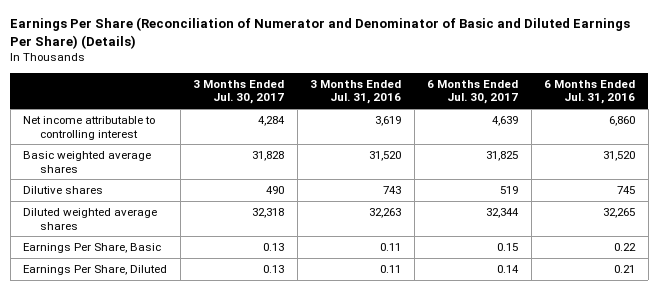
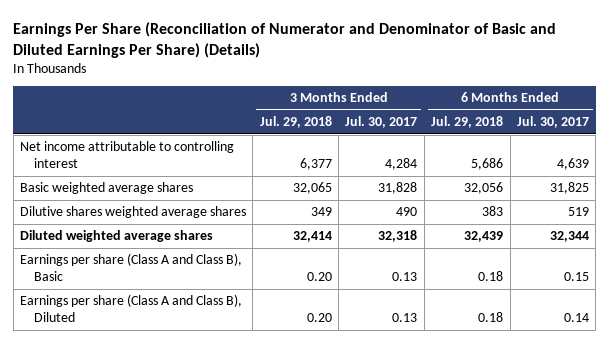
- | 3 Months Ended Jul. 30, 2017 | 3 Months Ended Jul. 31, 2016 | 6 Months Ended Jul. 30, 2017 | 6 Months Ended Jul. 31, 2016
+ | 3 Months Ended Jul. 29, 2018 | 3 Months Ended Jul. 30, 2017 | 6 Months Ended Jul. 29, 2018 | 6 Months Ended Jul. 30, 2017
- Dilutive shares | 490 | 743 | 519 | 745
+ Dilutive shares weighted average shares | 349 | 490 | 383 | 519
- Earnings Per Share, Basic | 0.13 | 0.11 | 0.15 | 0.22
- Earnings Per Share, Diluted | 0.13 | 0.11 | 0.14 | 0.21
+ Earnings per share (Class A and Class B), Basic | 0.20 | 0.13 | 0.18 | 0.15
+ Earnings per share (Class A and Class B), Diluted | 0.20 | 0.13 | 0.18 | 0.14

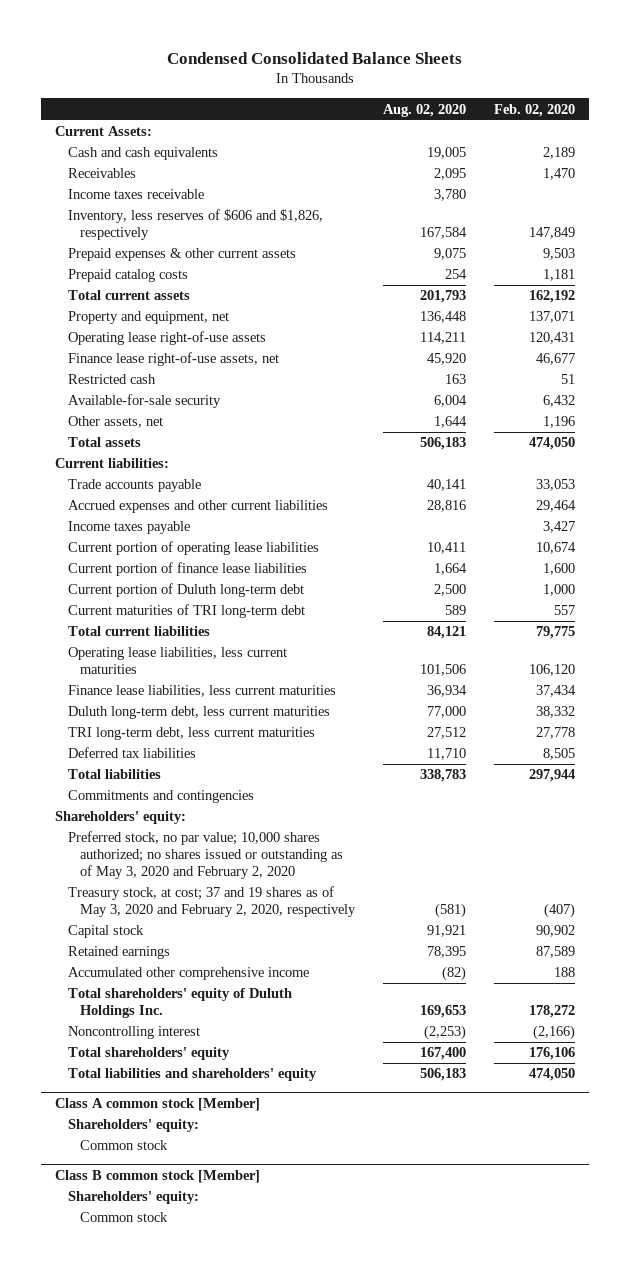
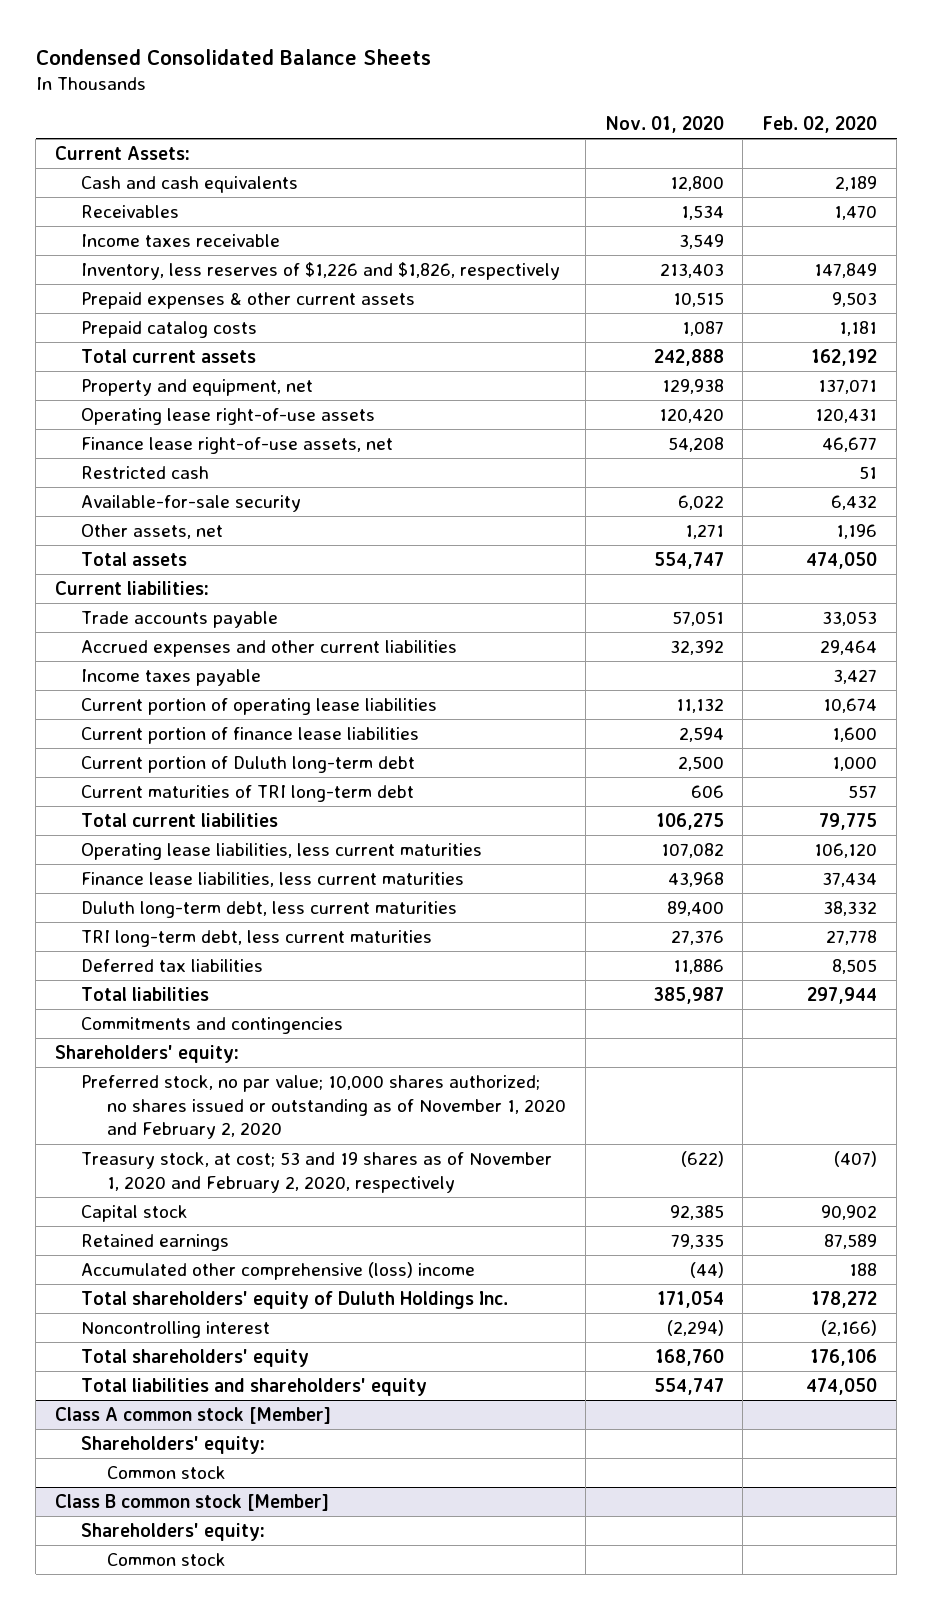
- | Aug. 02, 2020 | Feb. 02, 2020
+ | Nov. 01, 2020 | Feb. 02, 2020
- Inventory, less reserves of $606 and $1,826, respectively | 167,584 | 147,849
+ Inventory, less reserves of $1,226 and $1,826, respectively | 213,403 | 147,849
- Preferred stock, no par value; 10,000 shares authorized; no shares issued or outstanding as of May 3, 2020 and February 2, 2020
- Treasury stock, at cost; 37 and 19 shares as of May 3, 2020 and February 2, 2020, respectively | (581) | (407)
+ Preferred stock, no par value; 10,000 shares authorized; no shares issued or outstanding as of November 1, 2020 and February 2, 2020
+ Treasury stock, at cost; 53 and 19 shares as of November 1, 2020 and February 2, 2020, respectively | (622) | (407)
- Accumulated other comprehensive income | (82) | 188
+ Accumulated other comprehensive (loss) income | (44) | 188

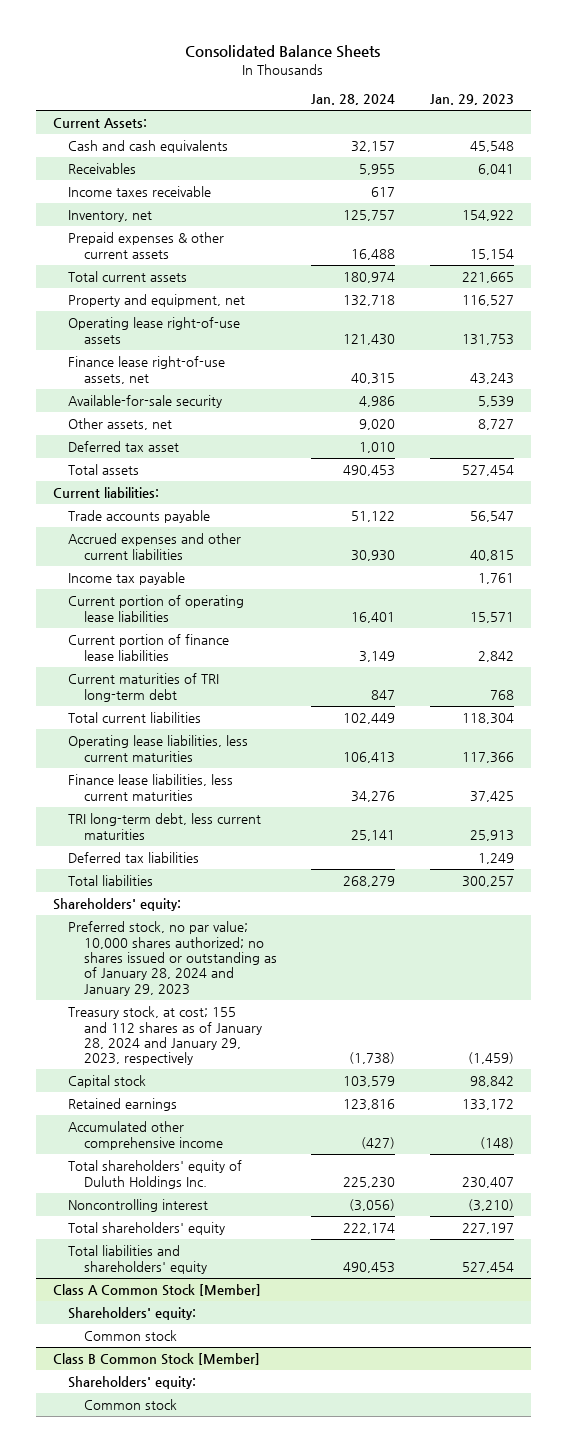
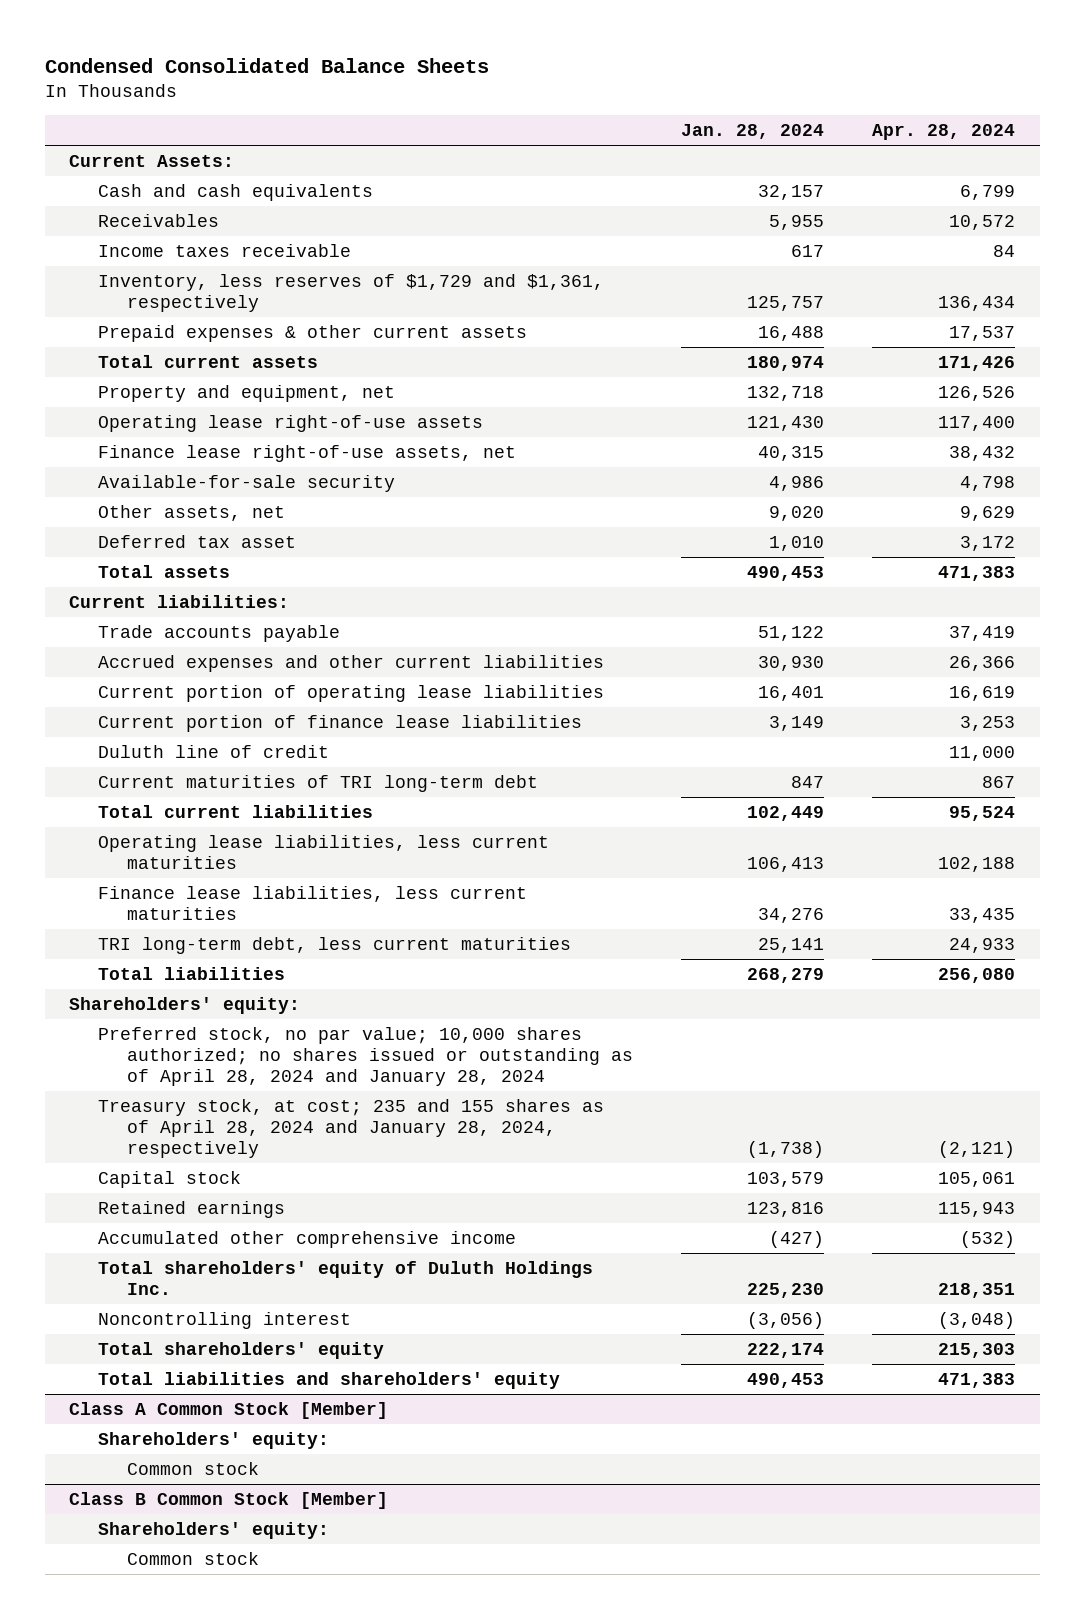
- Consolidated Balance Sheets
+ Condensed Consolidated Balance Sheets
- | Jan. 28, 2024 | Jan. 29, 2023
+ | Jan. 28, 2024 | Apr. 28, 2024
- Inventory, net | 125,757 | 154,922
+ Inventory, less reserves of $1,729 and $1,361, respectively | 125,757 | 136,434
- Income tax payable | | 1,761
+ Duluth line of credit | | 11,000
- Deferred tax liabilities | | 1,249
- Preferred stock, no par value; 10,000 shares authorized; no shares issued or outstanding as of January 28, 2024 and January 29, 2023
- Treasury stock, at cost; 155 and 112 shares as of January 28, 2024 and January 29, 2023, respectively | (1,738) | (1,459)
+ Preferred stock, no par value; 10,000 shares authorized; no shares issued or outstanding as of April 28, 2024 and January 28, 2024
+ Treasury stock, at cost; 235 and 155 shares as of April 28, 2024 and January 28, 2024, respectively | (1,738) | (2,121)

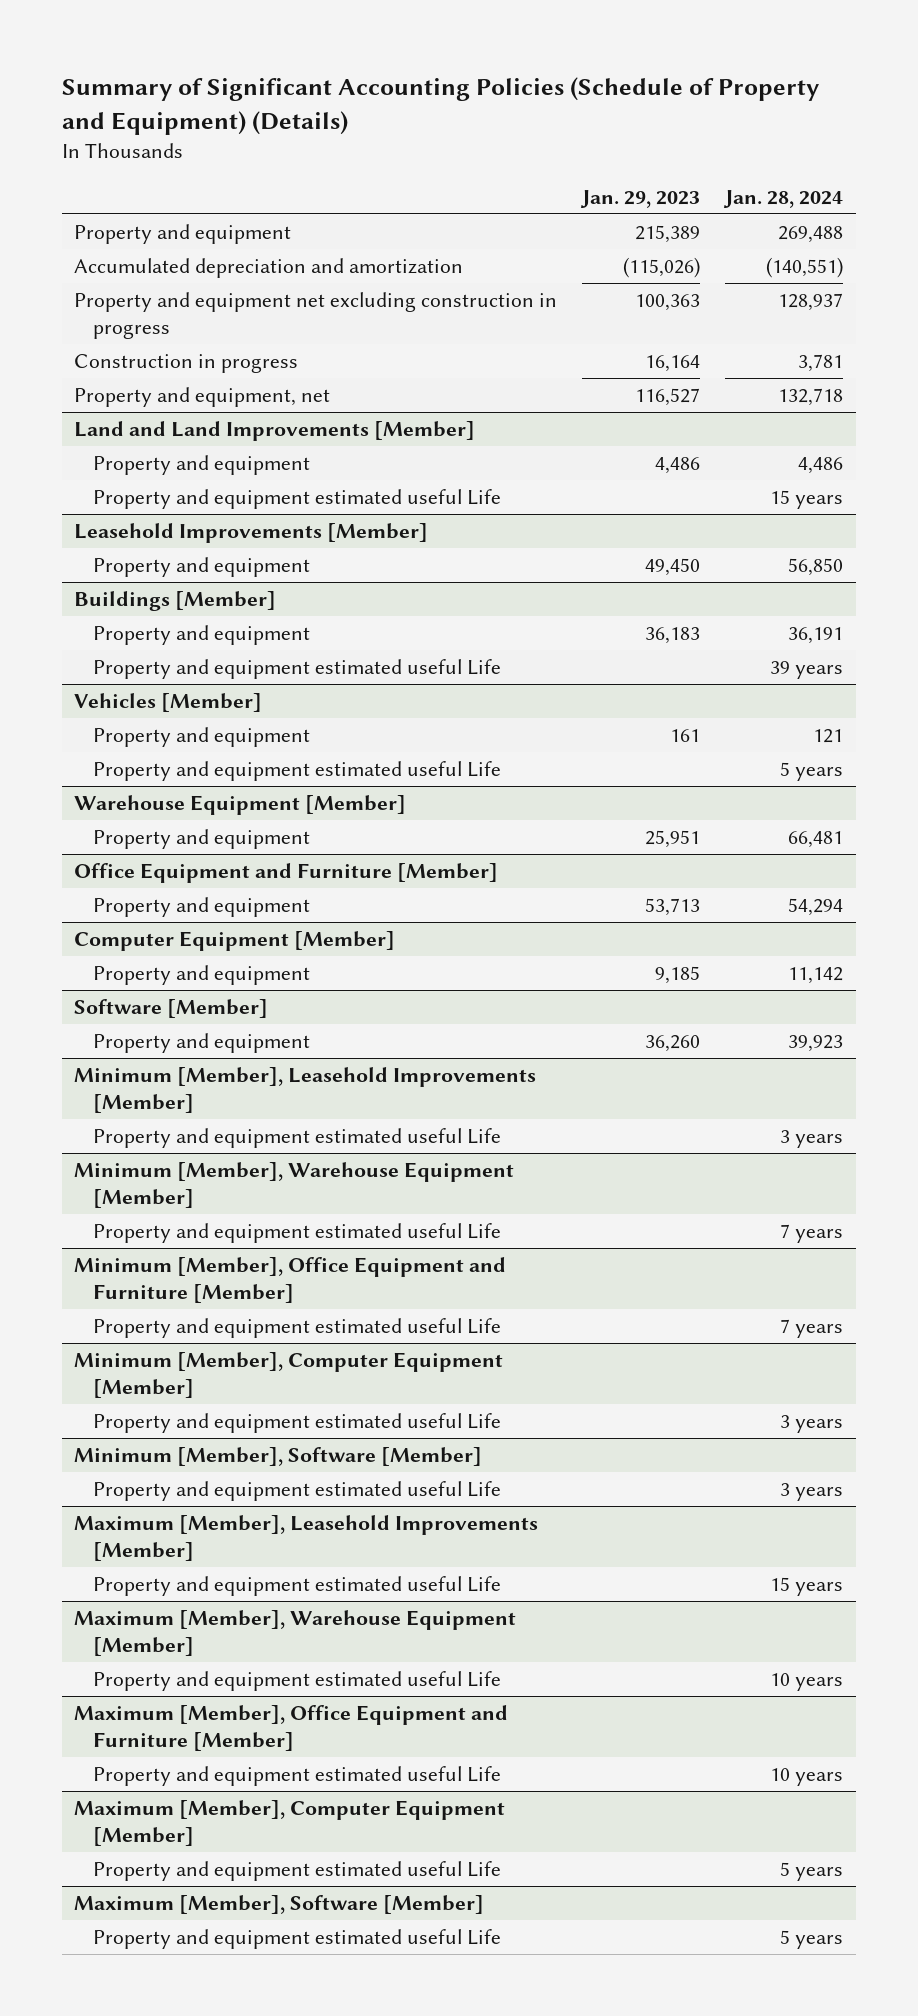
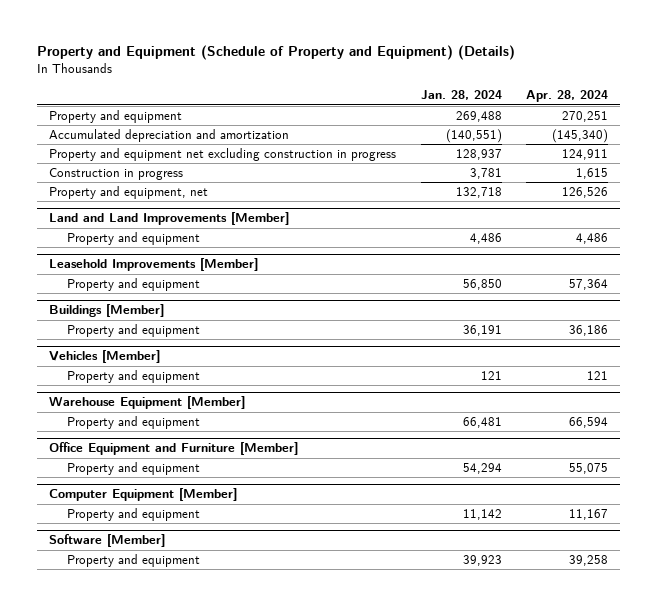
- Summary of Significant Accounting Policies (Schedule of Property and Equipment) (Details)
+ Property and Equipment (Schedule of Property and Equipment) (Details)
- | Jan. 29, 2023 | Jan. 28, 2024
+ | Jan. 28, 2024 | Apr. 28, 2024
@ Land and Land Improvements [Member]
- Property and equipment estimated useful Life | | 15 years
@ Buildings [Member]
- Property and equipment estimated useful Life | | 39 years
@ Vehicles [Member]
- Property and equipment estimated useful Life | | 5 years
- Minimum [Member], Leasehold Improvements [Member]
- Property and equipment estimated useful Life | | 3 years
- Minimum [Member], Warehouse Equipment [Member]
- Property and equipment estimated useful Life | | 7 years
- Minimum [Member], Office Equipment and Furniture [Member]
- Property and equipment estimated useful Life | | 7 years
- Minimum [Member], Computer Equipment [Member]
- Property and equipment estimated useful Life | | 3 years
- Minimum [Member], Software [Member]
- Property and equipment estimated useful Life | | 3 years
- Maximum [Member], Leasehold Improvements [Member]
- Property and equipment estimated useful Life | | 15 years
- Maximum [Member], Warehouse Equipment [Member]
- Property and equipment estimated useful Life | | 10 years
- Maximum [Member], Office Equipment and Furniture [Member]
- Property and equipment estimated useful Life | | 10 years
- Maximum [Member], Computer Equipment [Member]
- Property and equipment estimated useful Life | | 5 years
- Maximum [Member], Software [Member]
- Property and equipment estimated useful Life | | 5 years

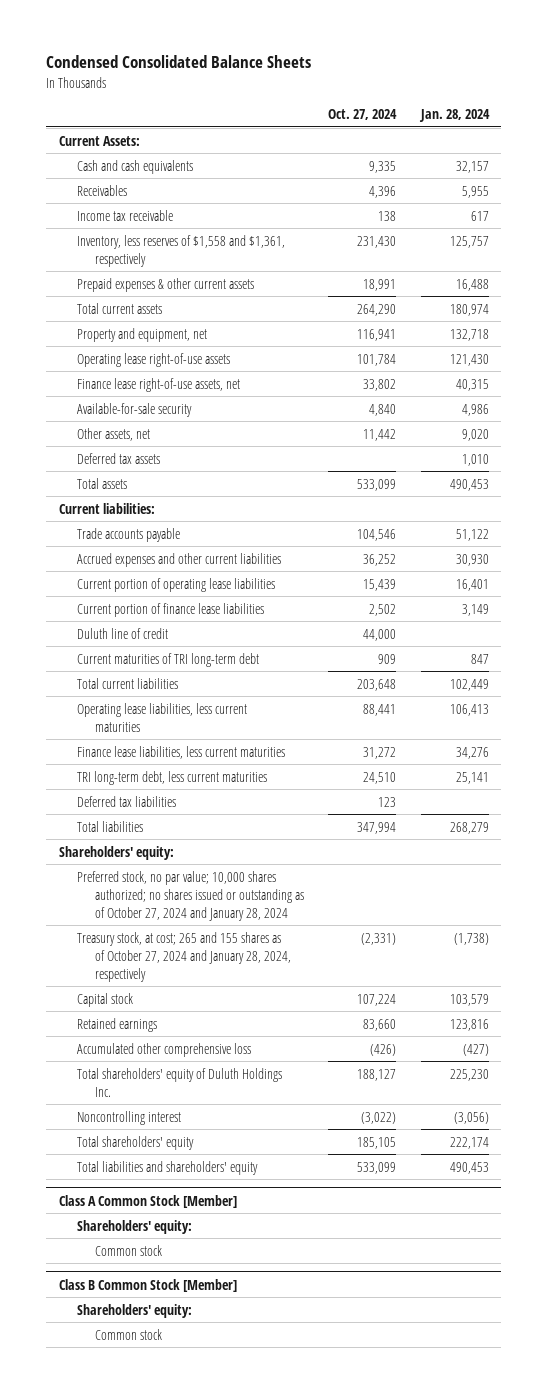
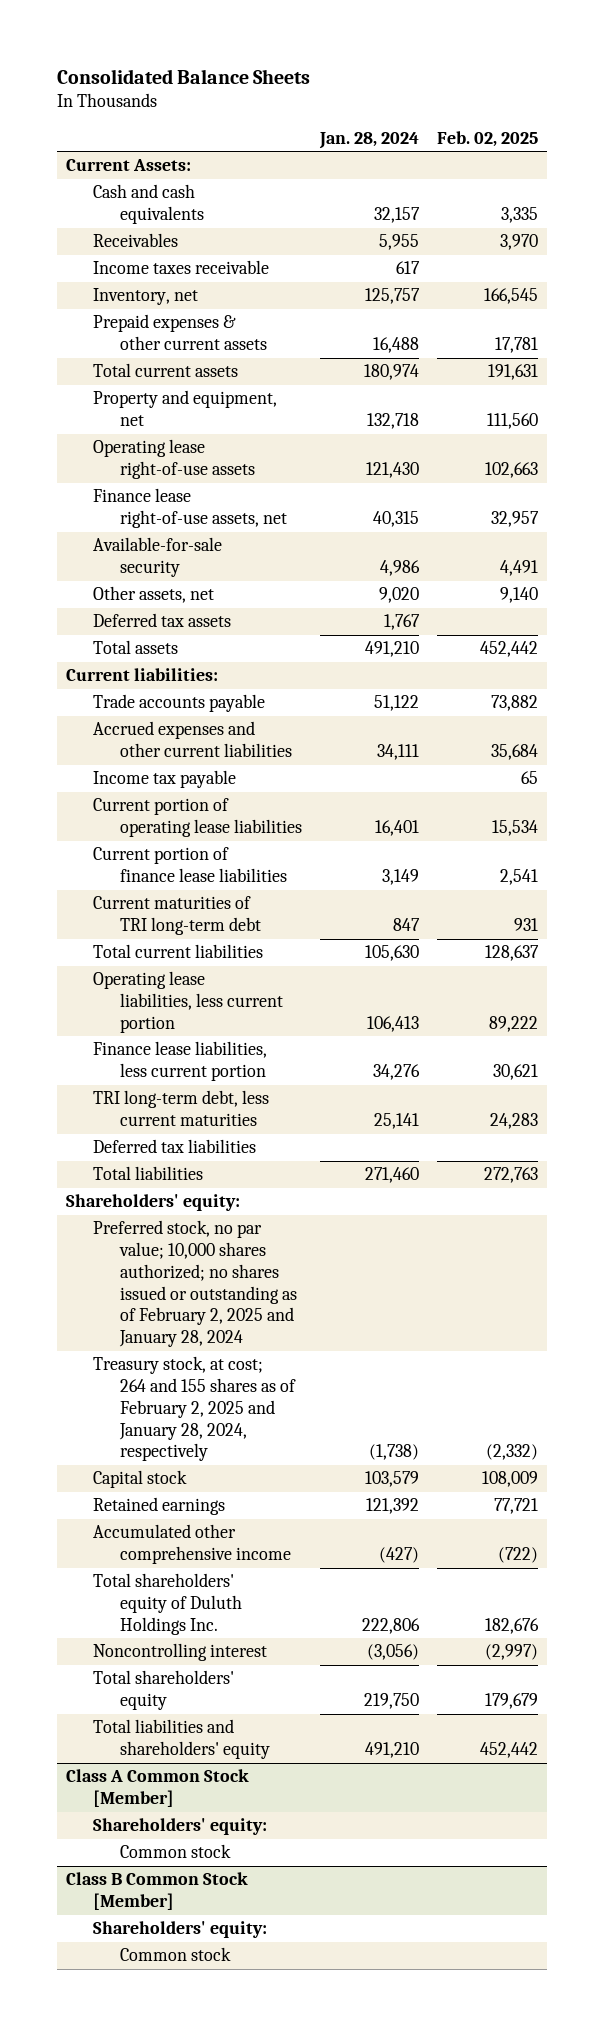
- Condensed Consolidated Balance Sheets
+ Consolidated Balance Sheets
- | Oct. 27, 2024 | Jan. 28, 2024
+ | Jan. 28, 2024 | Feb. 02, 2025
- Income tax receivable | 138 | 617
- Inventory, less reserves of $1,558 and $1,361, respectively | 231,430 | 125,757
+ Income taxes receivable | 617 |
+ Inventory, net | 125,757 | 166,545
- Deferred tax assets | | 1,010
- Total assets | 533,099 | 490,453
+ Deferred tax assets | 1,767 |
+ Total assets | 491,210 | 452,442
- Accrued expenses and other current liabilities | 36,252 | 30,930
+ Accrued expenses and other current liabilities | 34,111 | 35,684
+ Income tax payable | | 65
- Duluth line of credit | 44,000 |
- Total current liabilities | 203,648 | 102,449
- Operating lease liabilities, less current maturities | 88,441 | 106,413
- Finance lease liabilities, less current maturities | 31,272 | 34,276
+ Total current liabilities | 105,630 | 128,637
+ Operating lease liabilities, less current portion | 106,413 | 89,222
+ Finance lease liabilities, less current portion | 34,276 | 30,621
- Total liabilities | 347,994 | 268,279
+ Total liabilities | 271,460 | 272,763
- Preferred stock, no par value; 10,000 shares authorized; no shares issued or outstanding as of October 27, 2024 and January 28, 2024
- Treasury stock, at cost; 265 and 155 shares as of October 27, 2024 and January 28, 2024, respectively | (2,331) | (1,738)
+ Preferred stock, no par value; 10,000 shares authorized; no shares issued or outstanding as of February 2, 2025 and January 28, 2024
+ Treasury stock, at cost; 264 and 155 shares as of February 2, 2025 and January 28, 2024, respectively | (1,738) | (2,332)
- Retained earnings | 83,660 | 123,816
- Accumulated other comprehensive loss | (426) | (427)
- Total shareholders' equity of Duluth Holdings Inc. | 188,127 | 225,230
+ Retained earnings | 121,392 | 77,721
+ Accumulated other comprehensive income | (427) | (722)
+ Total shareholders' equity of Duluth Holdings Inc. | 222,806 | 182,676
- Total shareholders' equity | 185,105 | 222,174
- Total liabilities and shareholders' equity | 533,099 | 490,453
+ Total shareholders' equity | 219,750 | 179,679
+ Total liabilities and shareholders' equity | 491,210 | 452,442

